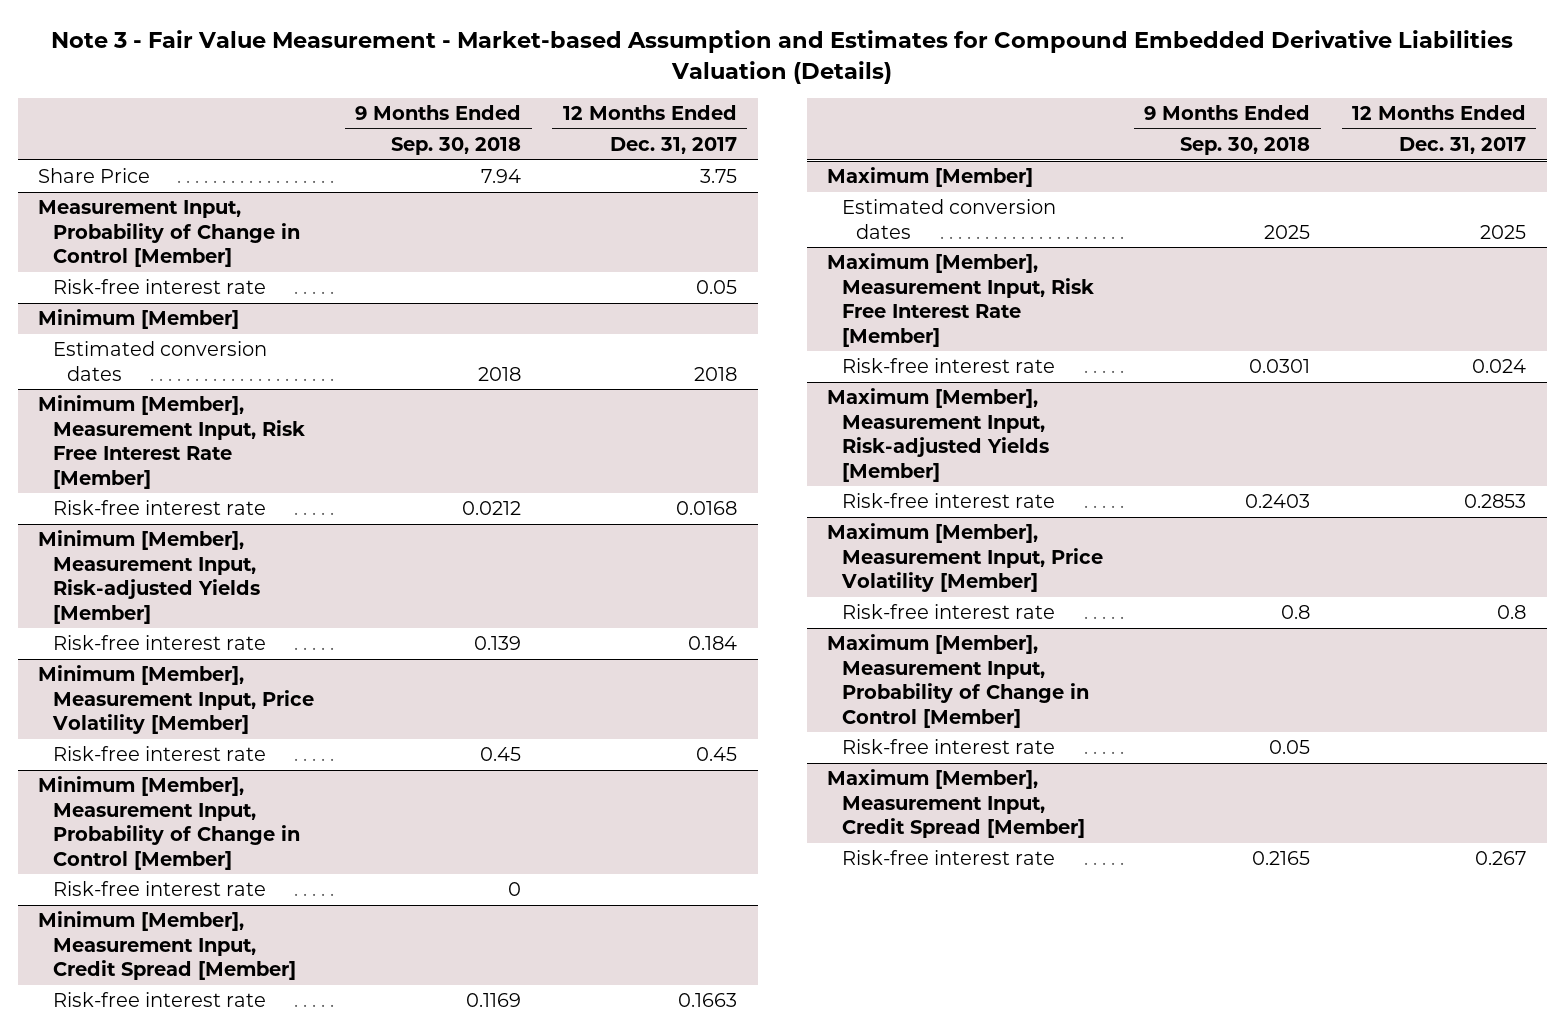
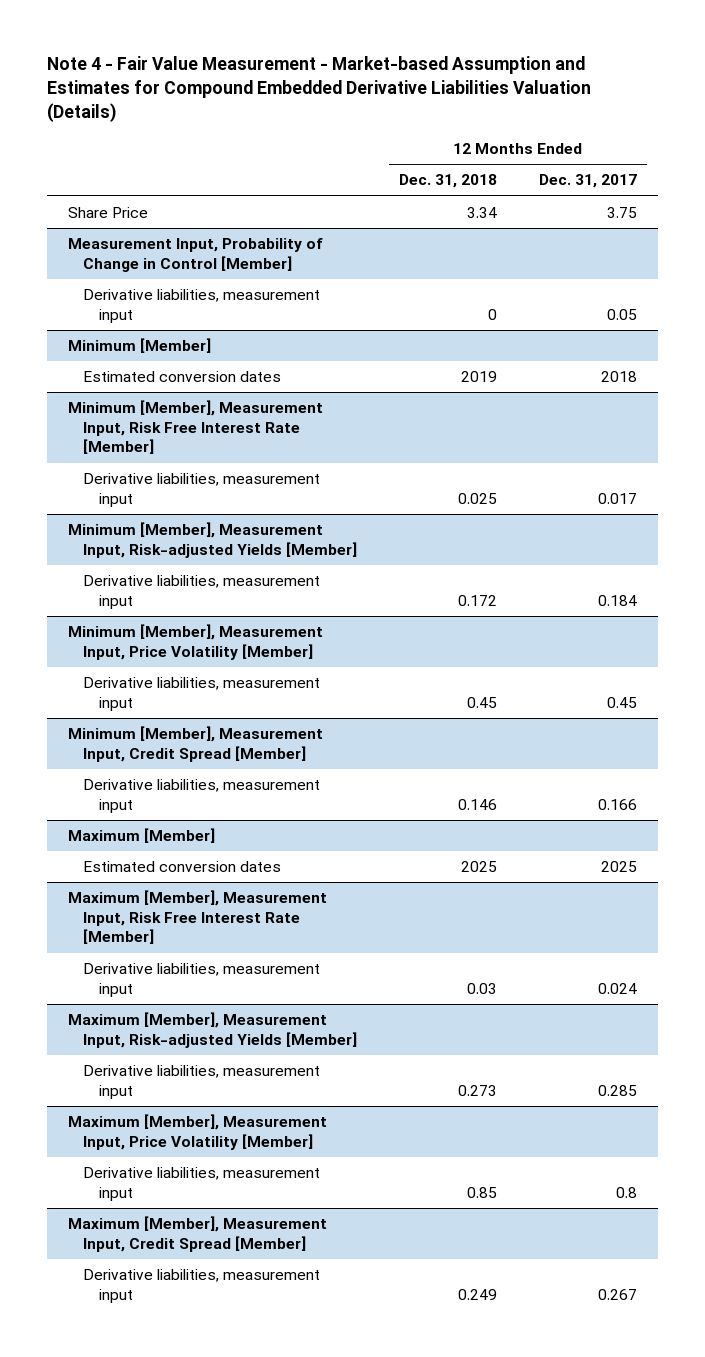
- Note 3 - Fair Value Measurement - Market-based Assumption and Estimates for Compound Embedded Derivative Liabilities Valuation (Details)
+ Note 4 - Fair Value Measurement - Market-based Assumption and Estimates for Compound Embedded Derivative Liabilities Valuation (Details)
- | 9 Months Ended Sep. 30, 2018 | 12 Months Ended Dec. 31, 2017
+ | 12 Months Ended Dec. 31, 2018 | 12 Months Ended Dec. 31, 2017
@ Measurement Input, Probability of Change in Control [Member]
- Risk-free interest rate | | 0.05
+ Derivative liabilities, measurement input | 0 | 0.05
@ Minimum [Member], Measurement Input, Risk Free Interest Rate [Member]
- Risk-free interest rate | 0.0212 | 0.0168
+ Derivative liabilities, measurement input | 0.025 | 0.017
@ Minimum [Member], Measurement Input, Risk-adjusted Yields [Member]
- Risk-free interest rate | 0.139 | 0.184
+ Derivative liabilities, measurement input | 0.172 | 0.184
@ Minimum [Member], Measurement Input, Price Volatility [Member]
- Risk-free interest rate | 0.45 | 0.45
- Minimum [Member], Measurement Input, Probability of Change in Control [Member]
- Risk-free interest rate | 0 |
@ Minimum [Member], Measurement Input, Price Volatility [Member]
+ Derivative liabilities, measurement input | 0.45 | 0.45
@ Minimum [Member], Measurement Input, Credit Spread [Member]
- Risk-free interest rate | 0.1169 | 0.1663
+ Derivative liabilities, measurement input | 0.146 | 0.166
@ Maximum [Member], Measurement Input, Risk Free Interest Rate [Member]
- Risk-free interest rate | 0.0301 | 0.024
+ Derivative liabilities, measurement input | 0.03 | 0.024
@ Maximum [Member], Measurement Input, Risk-adjusted Yields [Member]
- Risk-free interest rate | 0.2403 | 0.2853
+ Derivative liabilities, measurement input | 0.273 | 0.285
@ Maximum [Member], Measurement Input, Price Volatility [Member]
- Risk-free interest rate | 0.8 | 0.8
- Maximum [Member], Measurement Input, Probability of Change in Control [Member]
- Risk-free interest rate | 0.05 |
@ Maximum [Member], Measurement Input, Price Volatility [Member]
+ Derivative liabilities, measurement input | 0.85 | 0.8
@ Maximum [Member], Measurement Input, Credit Spread [Member]
- Risk-free interest rate | 0.2165 | 0.267
+ Derivative liabilities, measurement input | 0.249 | 0.267

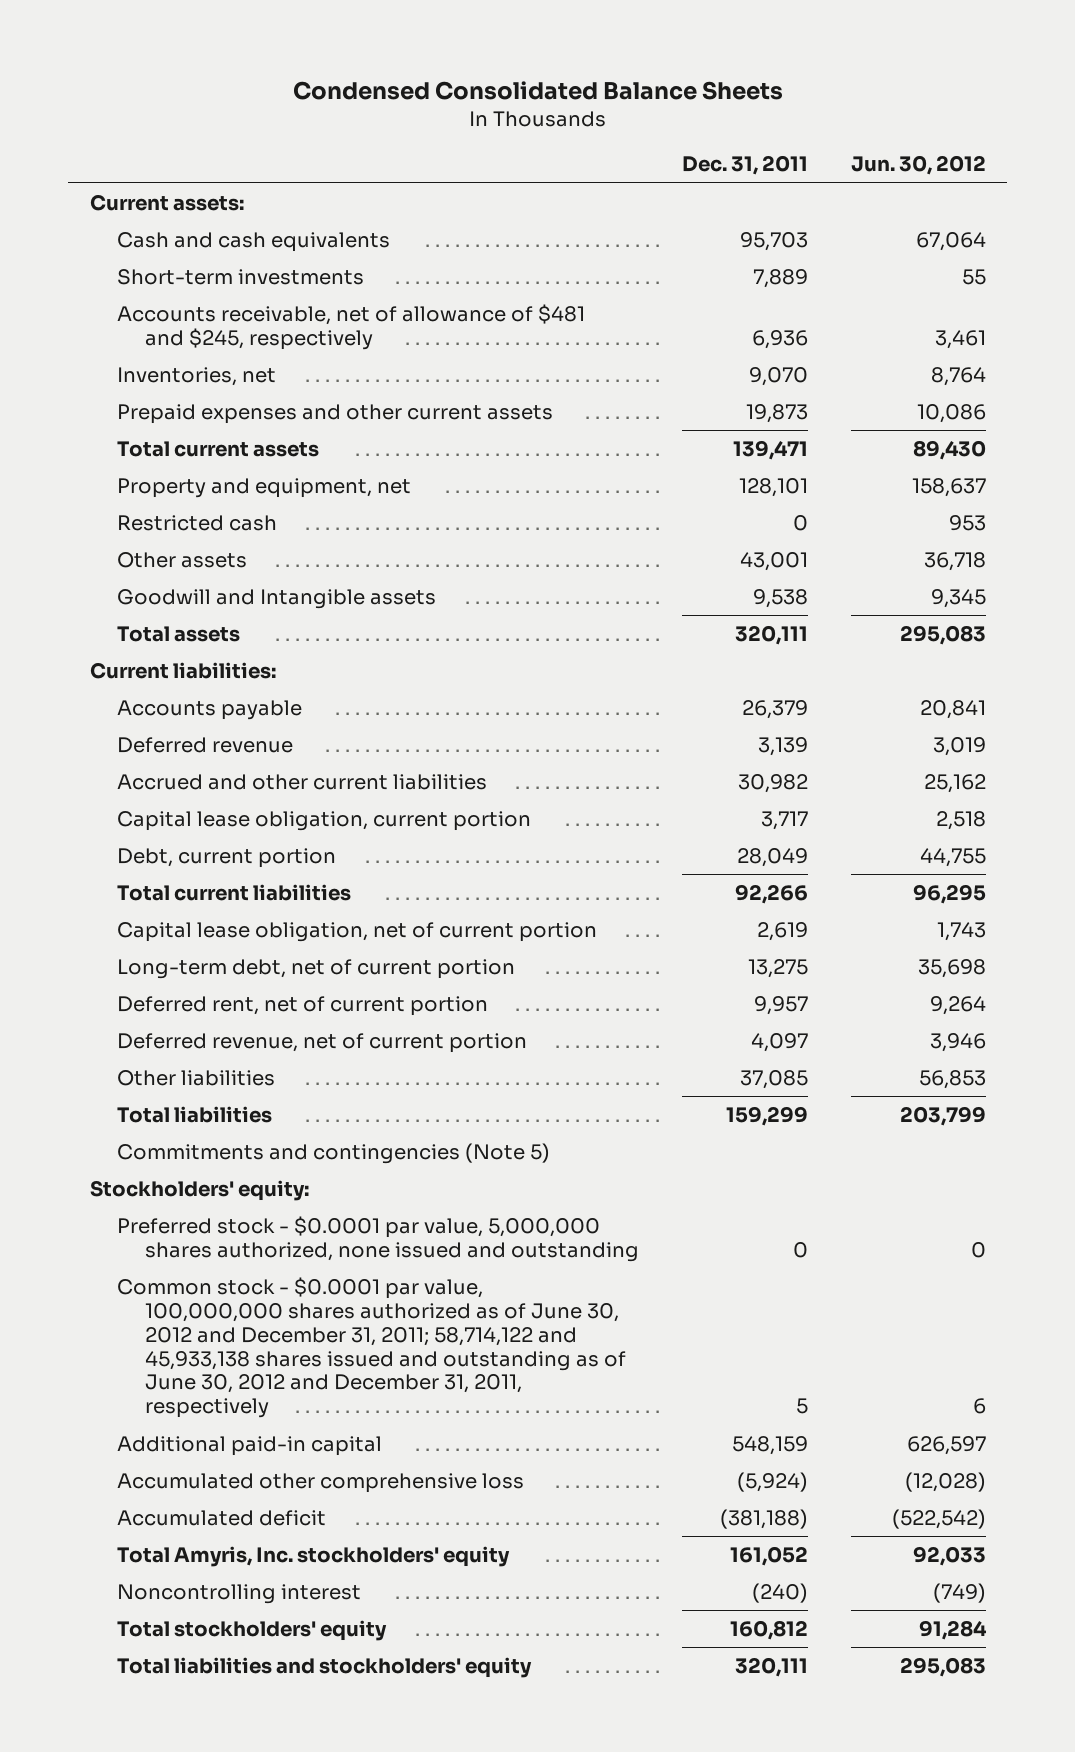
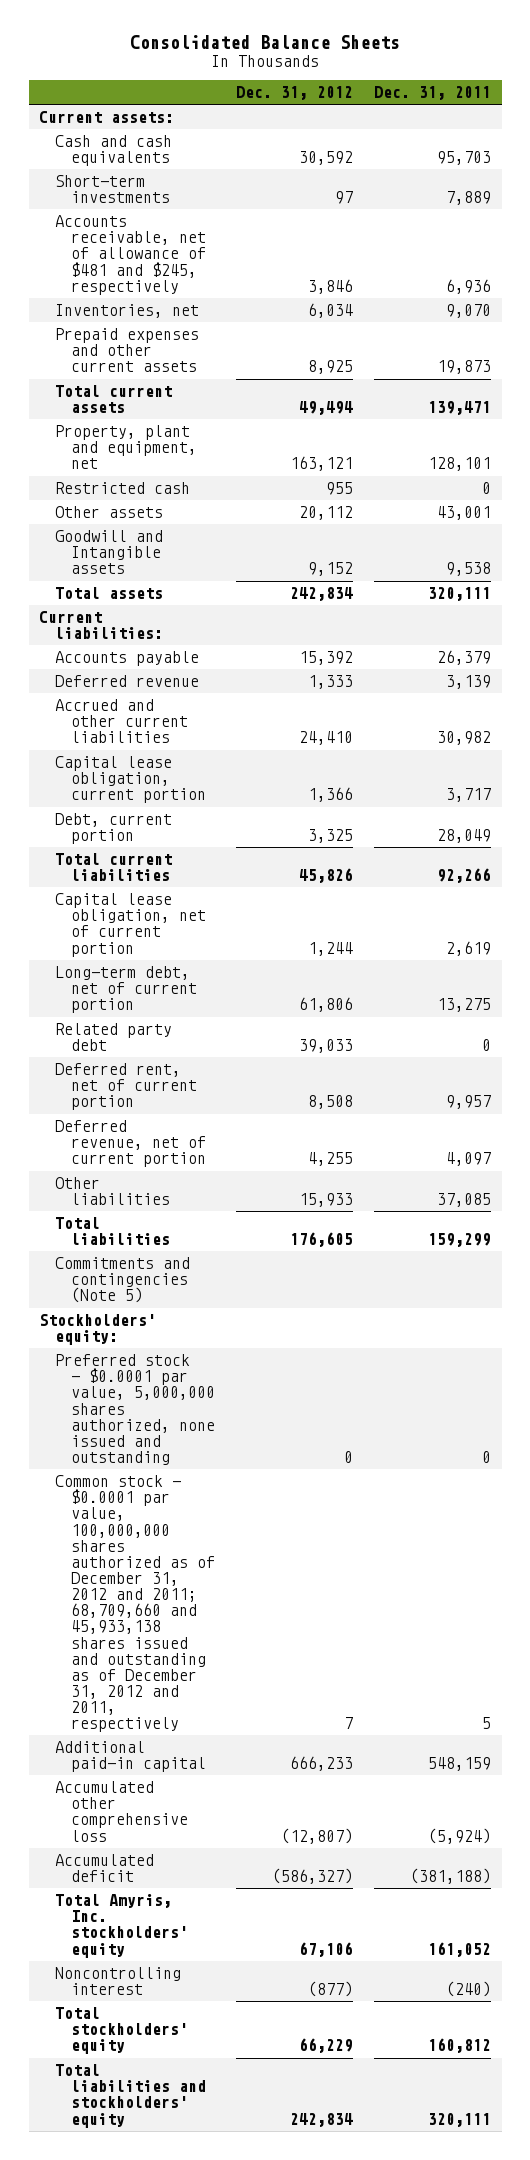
- Condensed Consolidated Balance Sheets
+ Consolidated Balance Sheets
- | Dec. 31, 2011 | Jun. 30, 2012
+ | Dec. 31, 2012 | Dec. 31, 2011
- Property and equipment, net | 128,101 | 158,637
+ Property, plant and equipment, net | 163,121 | 128,101
+ Related party debt | 39,033 | 0
- Common stock - $0.0001 par value, 100,000,000 shares authorized as of June 30, 2012 and December 31, 2011; 58,714,122 and 45,933,138 shares issued and outstanding as of June 30, 2012 and December 31, 2011, respectively | 5 | 6
+ Common stock - $0.0001 par value, 100,000,000 shares authorized as of December 31, 2012 and 2011; 68,709,660 and 45,933,138 shares issued and outstanding as of December 31, 2012 and 2011, respectively | 7 | 5

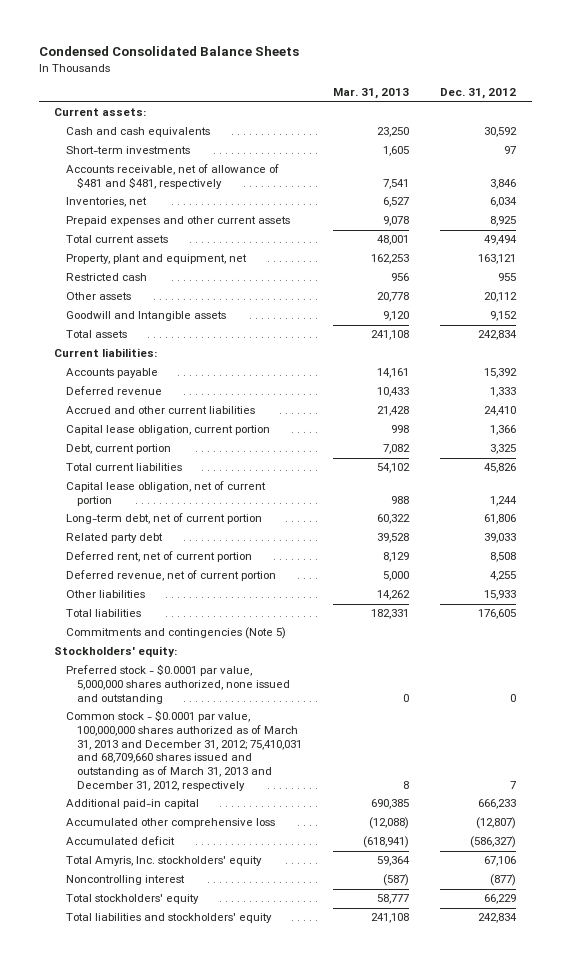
- Consolidated Balance Sheets
+ Condensed Consolidated Balance Sheets
- | Dec. 31, 2012 | Dec. 31, 2011
+ | Mar. 31, 2013 | Dec. 31, 2012
- Accounts receivable, net of allowance of $481 and $245, respectively | 3,846 | 6,936
+ Accounts receivable, net of allowance of $481 and $481, respectively | 7,541 | 3,846
- Common stock - $0.0001 par value, 100,000,000 shares authorized as of December 31, 2012 and 2011; 68,709,660 and 45,933,138 shares issued and outstanding as of December 31, 2012 and 2011, respectively | 7 | 5
+ Common stock - $0.0001 par value, 100,000,000 shares authorized as of March 31, 2013 and December 31, 2012; 75,410,031 and 68,709,660 shares issued and outstanding as of March 31, 2013 and December 31, 2012, respectively | 8 | 7

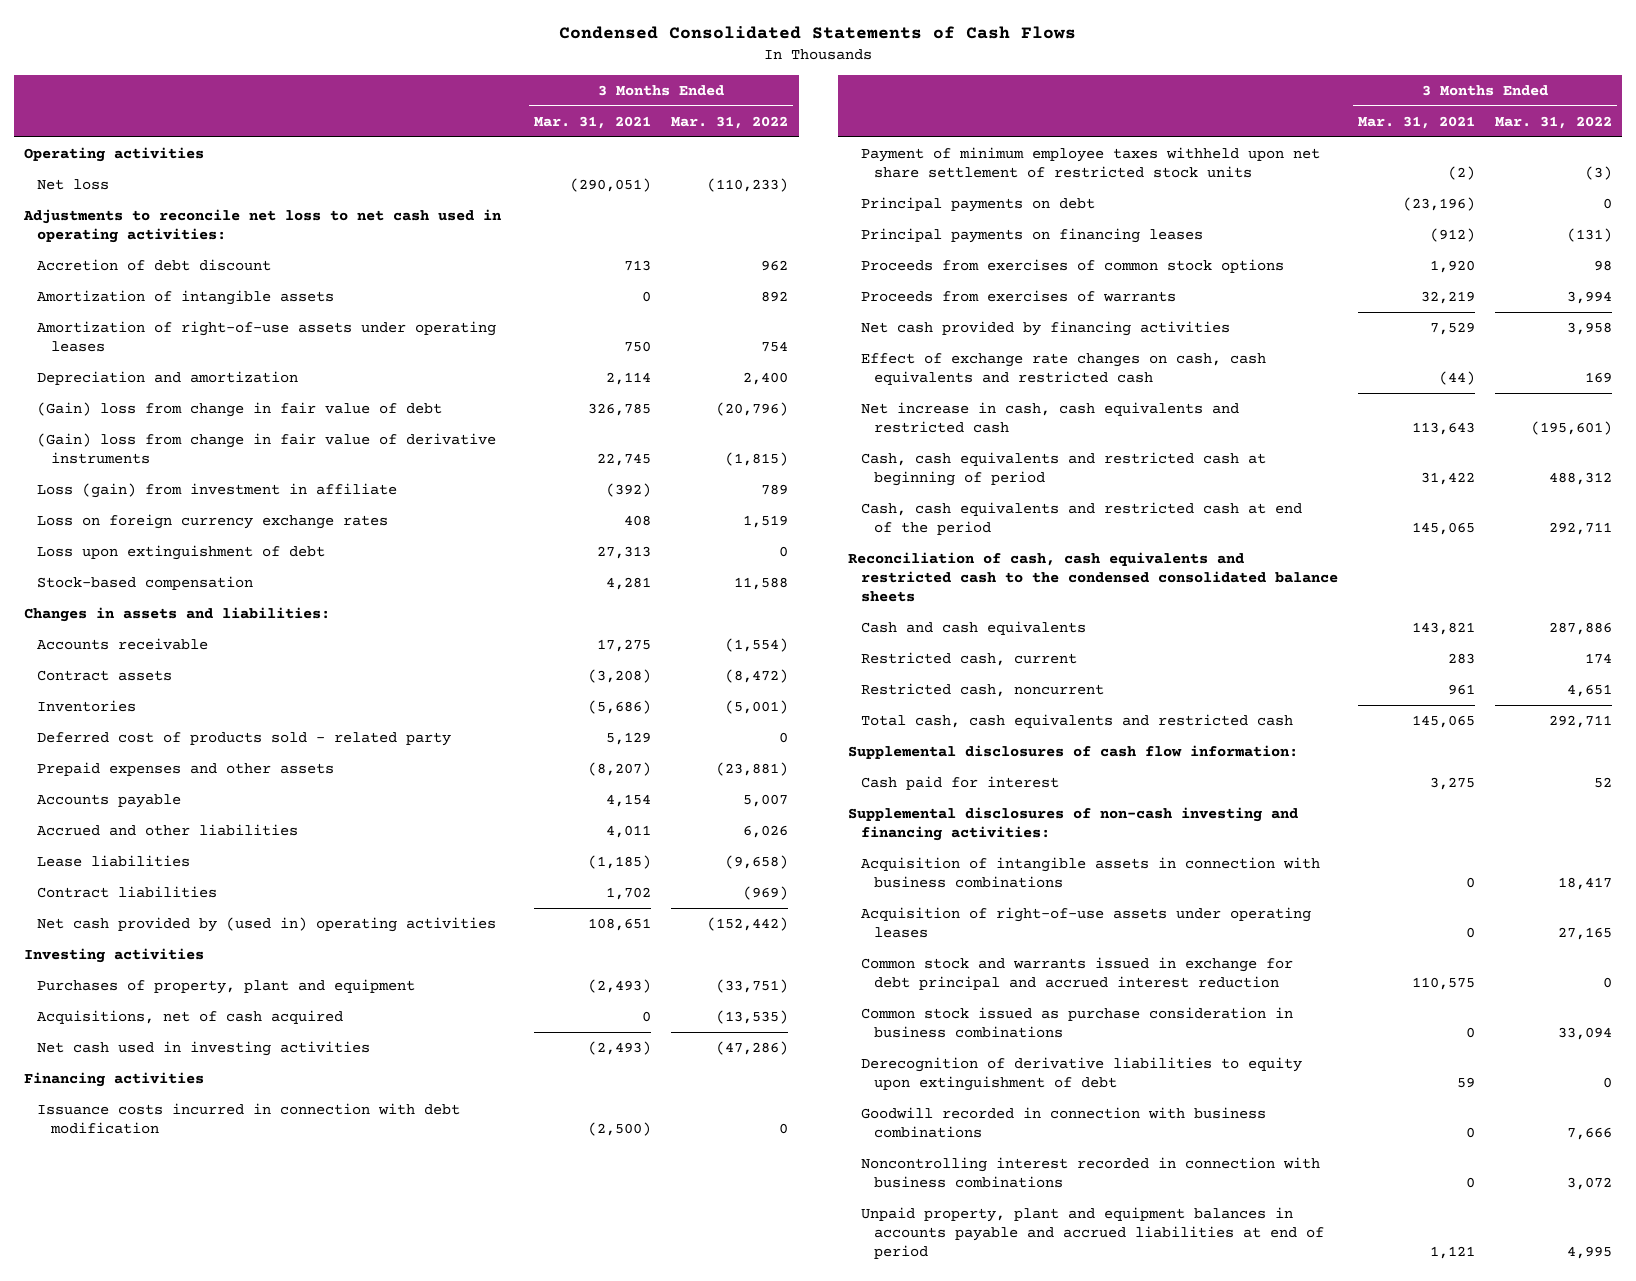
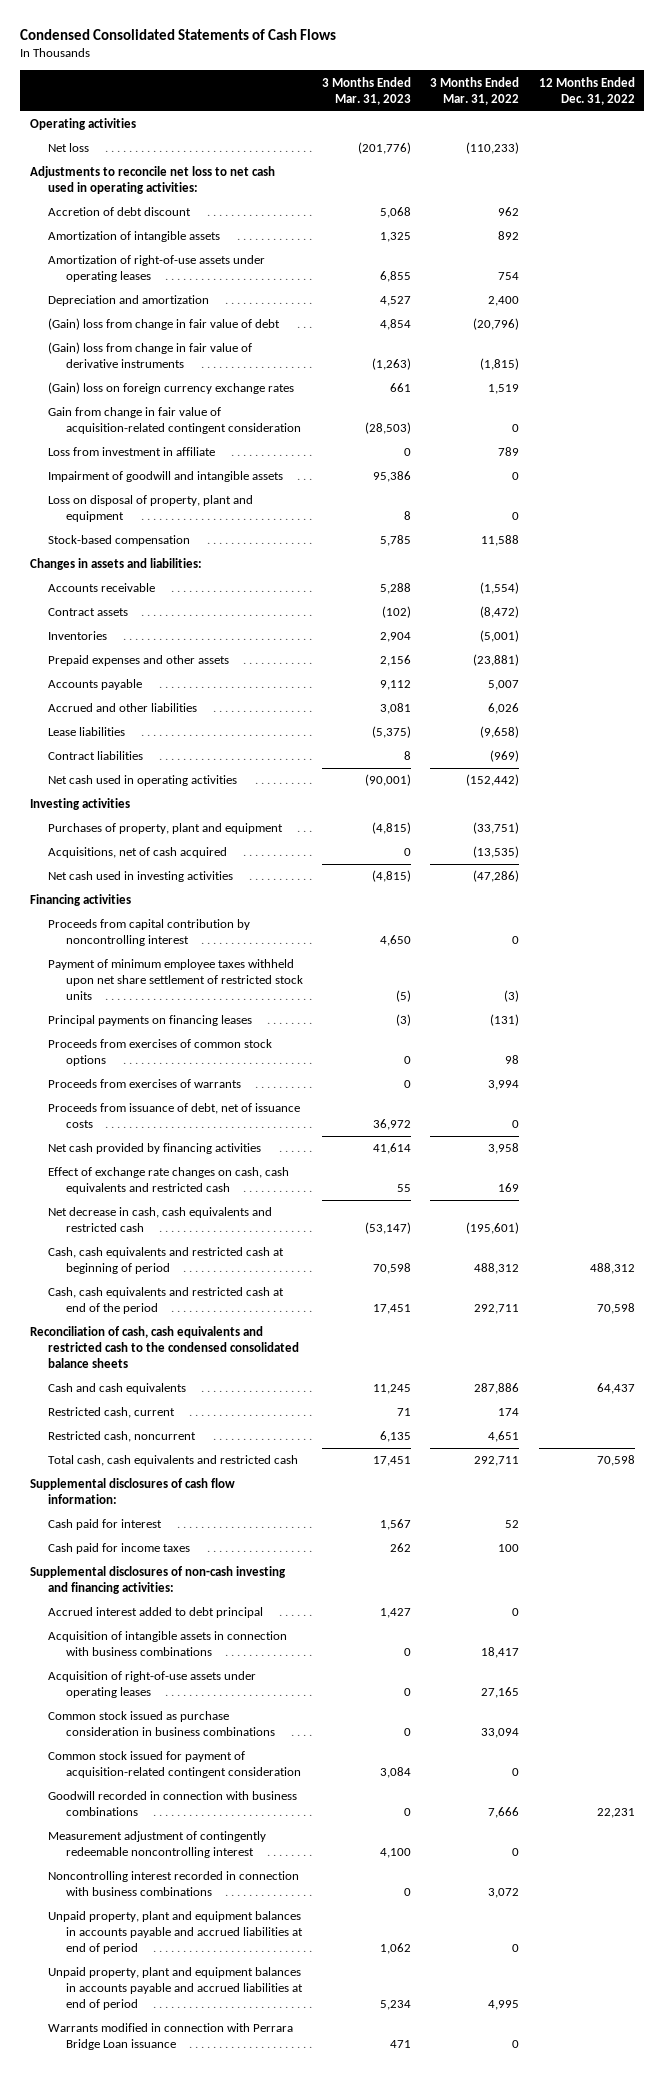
- | 3 Months Ended Mar. 31, 2021 | 3 Months Ended Mar. 31, 2022
+ | 3 Months Ended Mar. 31, 2023 | 3 Months Ended Mar. 31, 2022 | 12 Months Ended Dec. 31, 2022
- Loss (gain) from investment in affiliate | (392) | 789
- Loss on foreign currency exchange rates | 408 | 1,519
- Loss upon extinguishment of debt | 27,313 | 0
+ (Gain) loss on foreign currency exchange rates | 661 | 1,519 |
+ Gain from change in fair value of acquisition-related contingent consideration | (28,503) | 0 |
+ Loss from investment in affiliate | 0 | 789 |
+ Impairment of goodwill and intangible assets | 95,386 | 0 |
+ Loss on disposal of property, plant and equipment | 8 | 0 |
- Deferred cost of products sold - related party | 5,129 | 0
- Net cash provided by (used in) operating activities | 108,651 | (152,442)
+ Net cash used in operating activities | (90,001) | (152,442) |
- Issuance costs incurred in connection with debt modification | (2,500) | 0
+ Proceeds from capital contribution by noncontrolling interest | 4,650 | 0 |
- Principal payments on debt | (23,196) | 0
+ Proceeds from issuance of debt, net of issuance costs | 36,972 | 0 |
- Net increase in cash, cash equivalents and restricted cash | 113,643 | (195,601)
+ Net decrease in cash, cash equivalents and restricted cash | (53,147) | (195,601) |
+ Cash paid for income taxes | 262 | 100 |
+ Accrued interest added to debt principal | 1,427 | 0 |
- Common stock and warrants issued in exchange for debt principal and accrued interest reduction | 110,575 | 0
- Derecognition of derivative liabilities to equity upon extinguishment of debt | 59 | 0
+ Common stock issued for payment of acquisition-related contingent consideration | 3,084 | 0 |
+ Measurement adjustment of contingently redeemable noncontrolling interest | 4,100 | 0 |
+ Unpaid property, plant and equipment balances in accounts payable and accrued liabilities at end of period | 1,062 | 0 |
+ Warrants modified in connection with Perrara Bridge Loan issuance | 471 | 0 |

